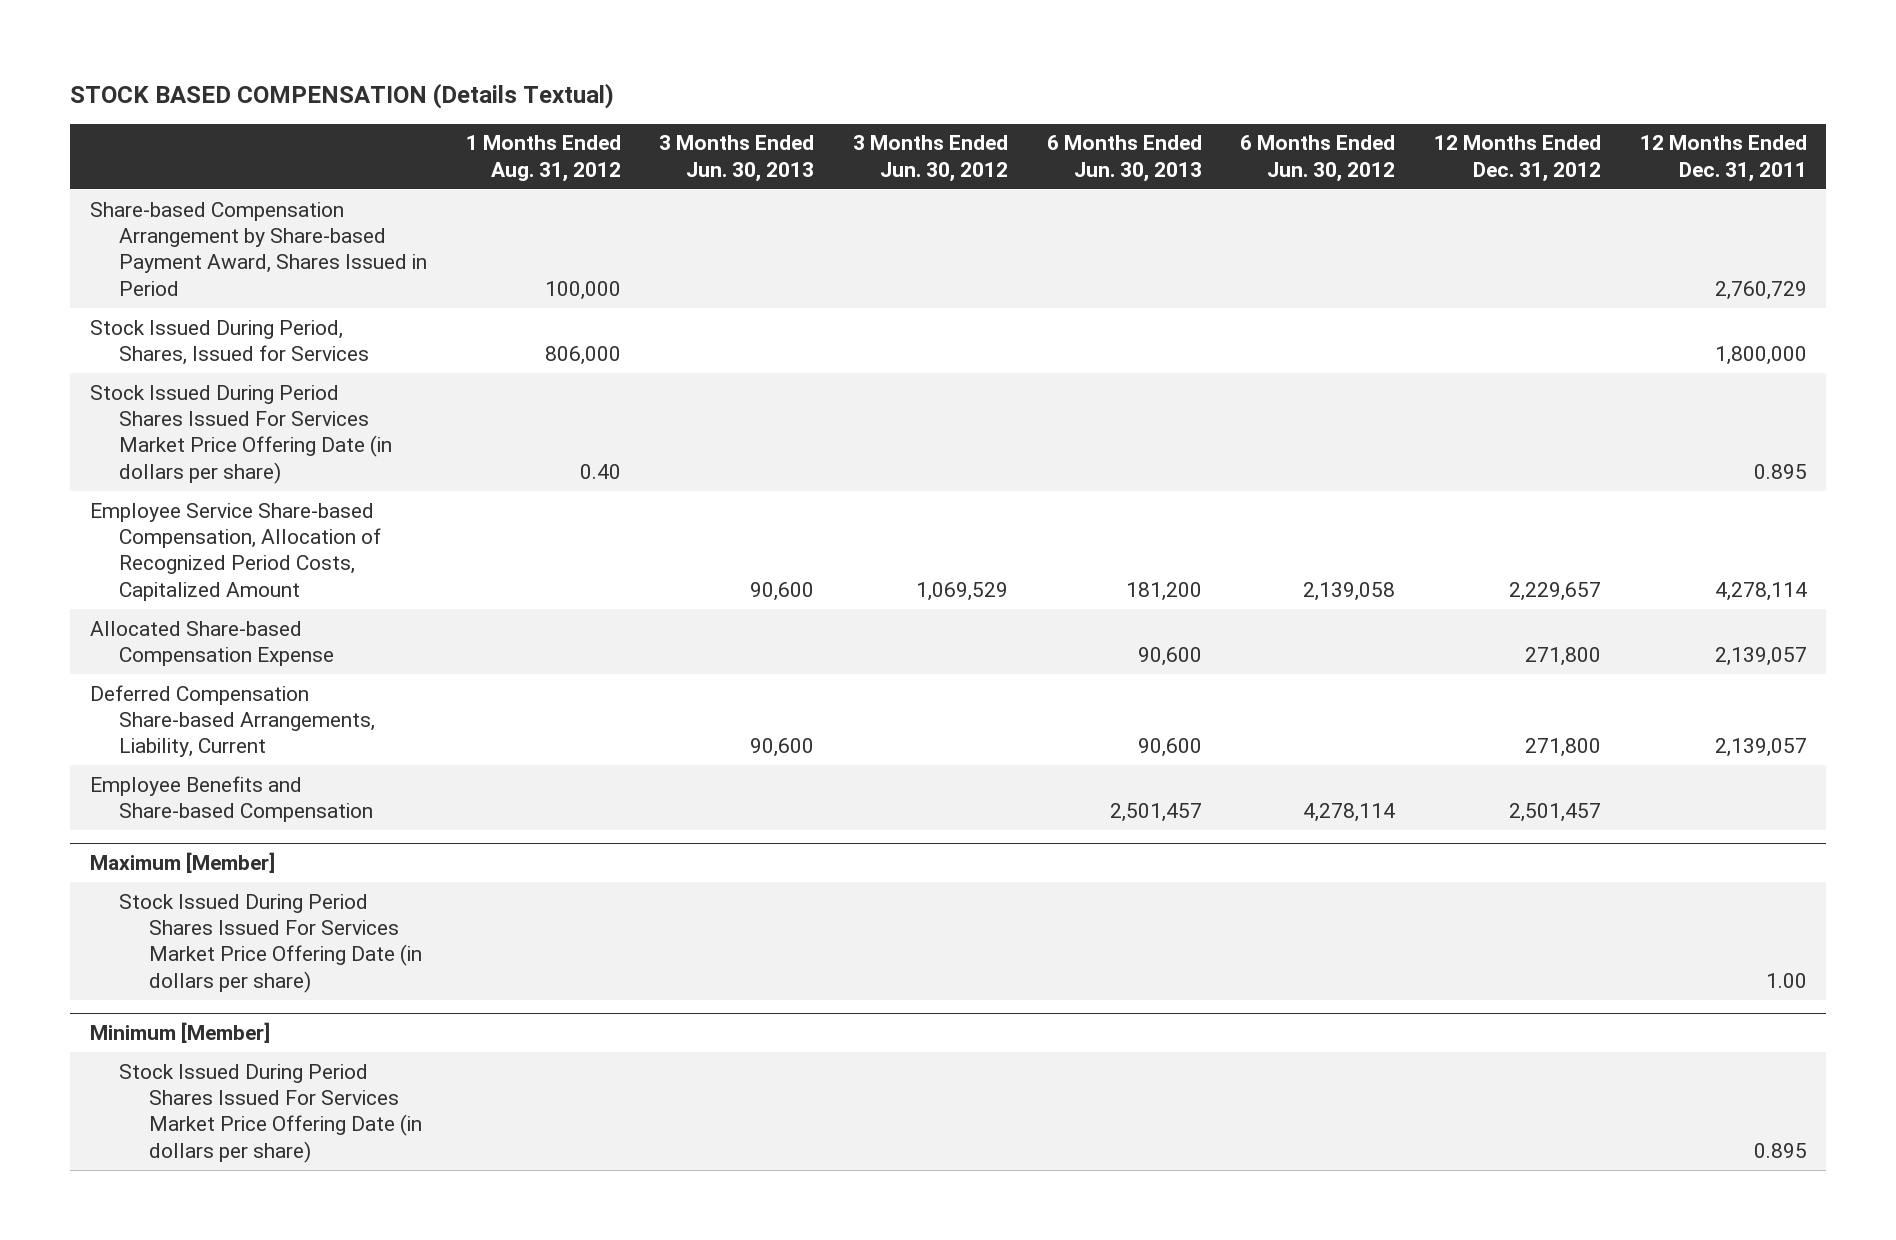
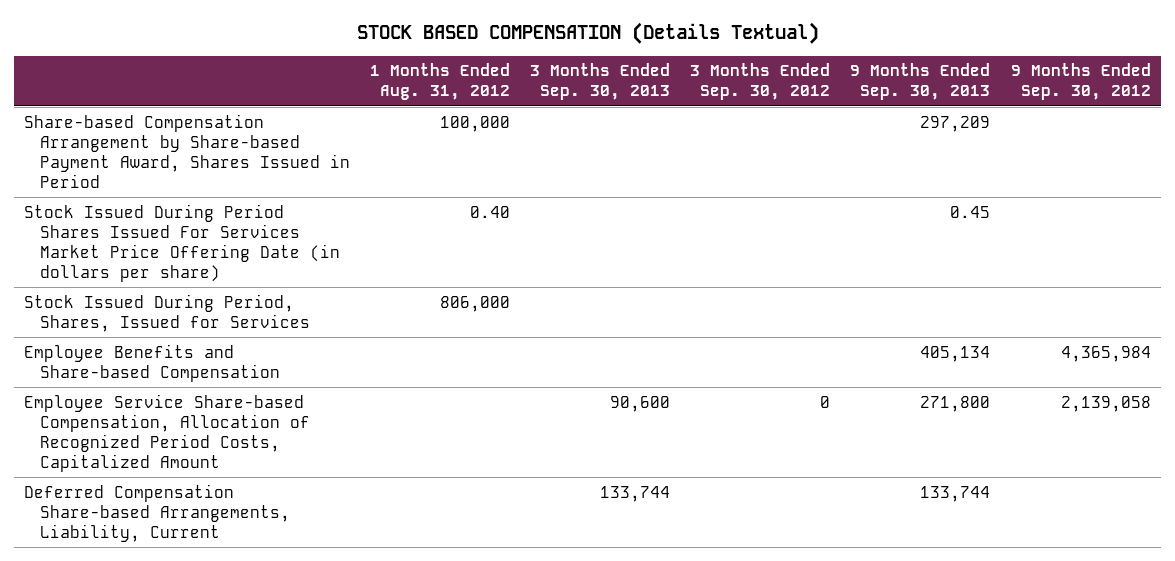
- | 1 Months Ended Aug. 31, 2012 | 3 Months Ended Jun. 30, 2013 | 3 Months Ended Jun. 30, 2012 | 6 Months Ended Jun. 30, 2013 | 6 Months Ended Jun. 30, 2012 | 12 Months Ended Dec. 31, 2012 | 12 Months Ended Dec. 31, 2011
+ | 1 Months Ended Aug. 31, 2012 | 3 Months Ended Sep. 30, 2013 | 3 Months Ended Sep. 30, 2012 | 9 Months Ended Sep. 30, 2013 | 9 Months Ended Sep. 30, 2012
moved down: Stock Issued During Period, Shares, Issued for Services | 806,000 | | | |
moved up: Employee Benefits and Share-based Compensation | | | | 405,134 | 4,365,984
- Allocated Share-based Compensation Expense | | | | 90,600 | | 271,800 | 2,139,057
- Maximum [Member]
- Stock Issued During Period Shares Issued For Services Market Price Offering Date (in dollars per share) | | | | | | | 1.00
- Minimum [Member]
- Stock Issued During Period Shares Issued For Services Market Price Offering Date (in dollars per share) | | | | | | | 0.895

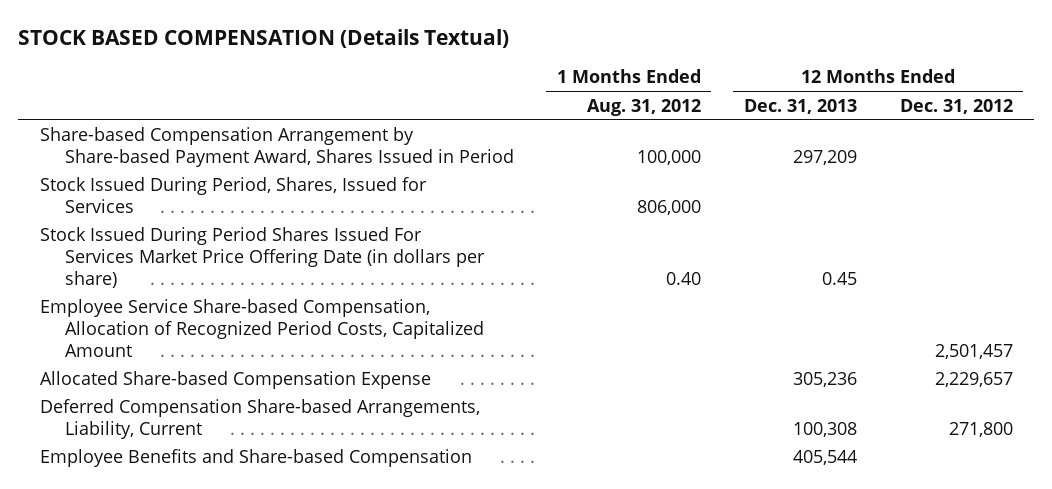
- | 1 Months Ended Aug. 31, 2012 | 3 Months Ended Sep. 30, 2013 | 3 Months Ended Sep. 30, 2012 | 9 Months Ended Sep. 30, 2013 | 9 Months Ended Sep. 30, 2012
+ | 1 Months Ended Aug. 31, 2012 | 12 Months Ended Dec. 31, 2013 | 12 Months Ended Dec. 31, 2012
moved down: Stock Issued During Period Shares Issued For Services Market Price Offering Date (in dollars per share) | 0.40 | 0.45 |
+ Allocated Share-based Compensation Expense | | 305,236 | 2,229,657
moved down: Employee Benefits and Share-based Compensation | | 405,544 |

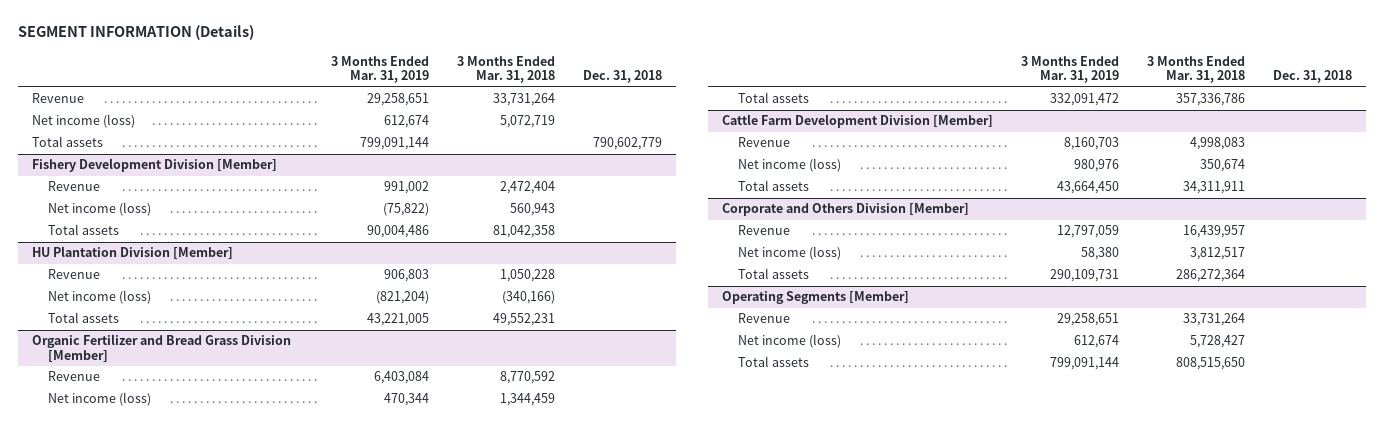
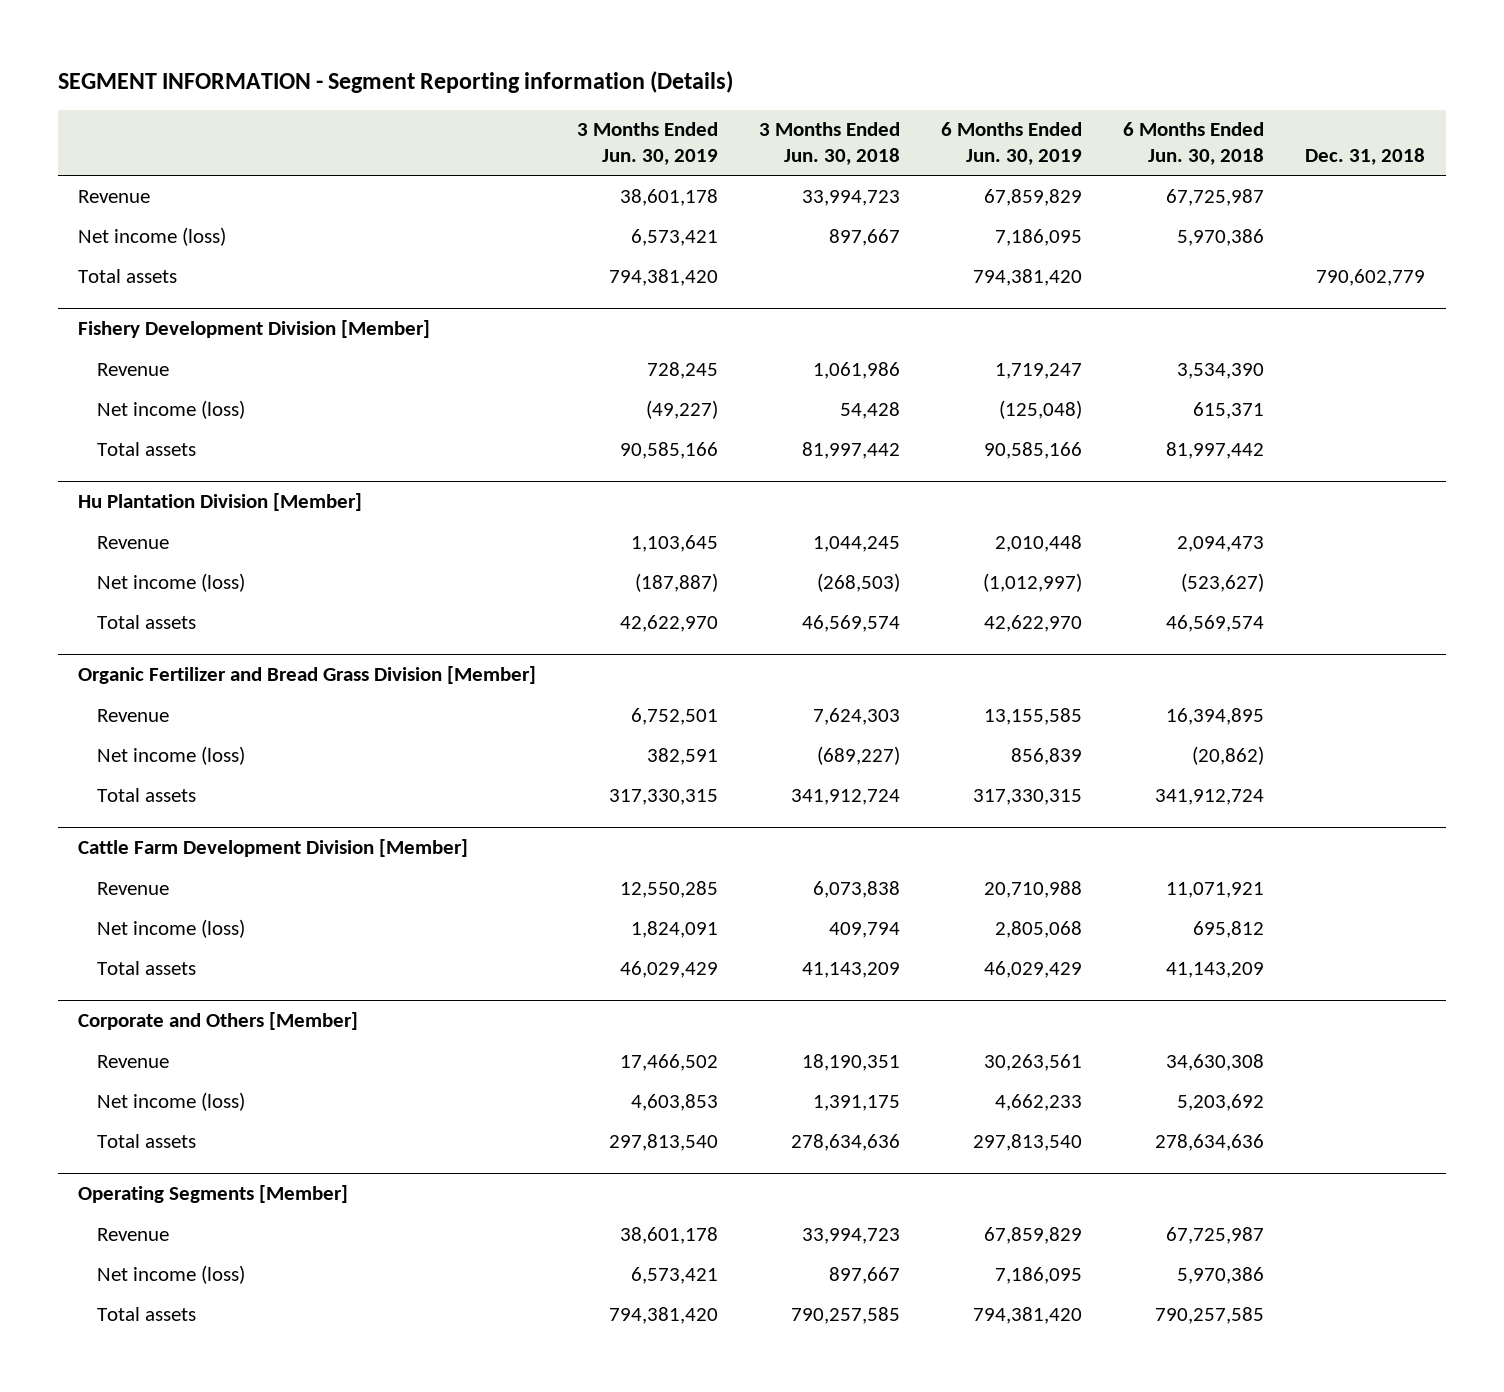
- SEGMENT INFORMATION (Details)
+ SEGMENT INFORMATION - Segment Reporting information (Details)
- | 3 Months Ended Mar. 31, 2019 | 3 Months Ended Mar. 31, 2018 | Dec. 31, 2018
+ | 3 Months Ended Jun. 30, 2019 | 3 Months Ended Jun. 30, 2018 | 6 Months Ended Jun. 30, 2019 | 6 Months Ended Jun. 30, 2018 | Dec. 31, 2018
- HU Plantation Division [Member]
+ Hu Plantation Division [Member]
- Corporate and Others Division [Member]
+ Corporate and Others [Member]

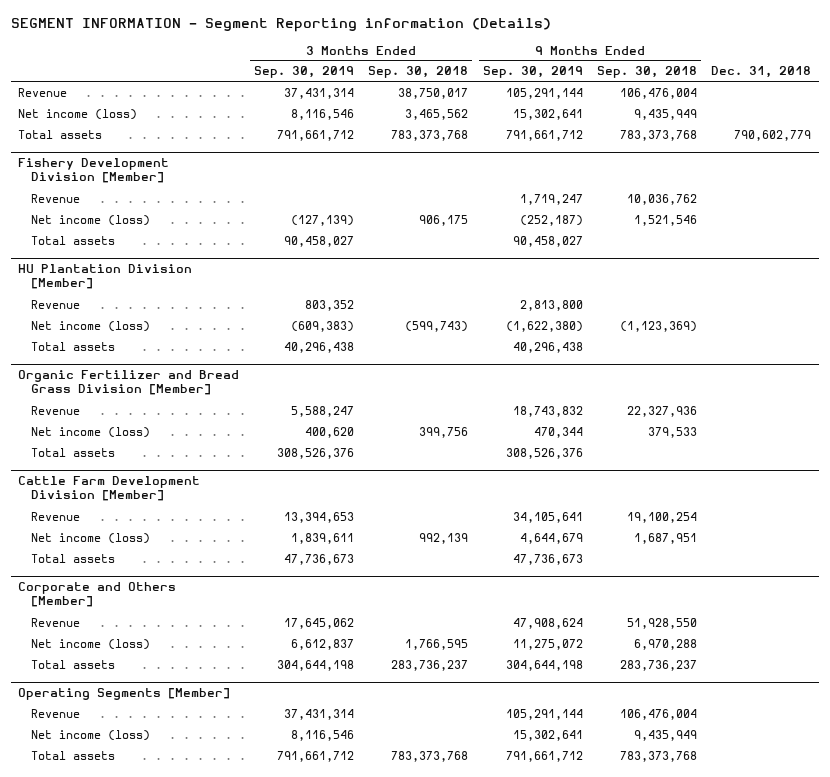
- | 3 Months Ended Jun. 30, 2019 | 3 Months Ended Jun. 30, 2018 | 6 Months Ended Jun. 30, 2019 | 6 Months Ended Jun. 30, 2018 | Dec. 31, 2018
+ | 3 Months Ended Sep. 30, 2019 | 3 Months Ended Sep. 30, 2018 | 9 Months Ended Sep. 30, 2019 | 9 Months Ended Sep. 30, 2018 | Dec. 31, 2018
- Hu Plantation Division [Member]
+ HU Plantation Division [Member]

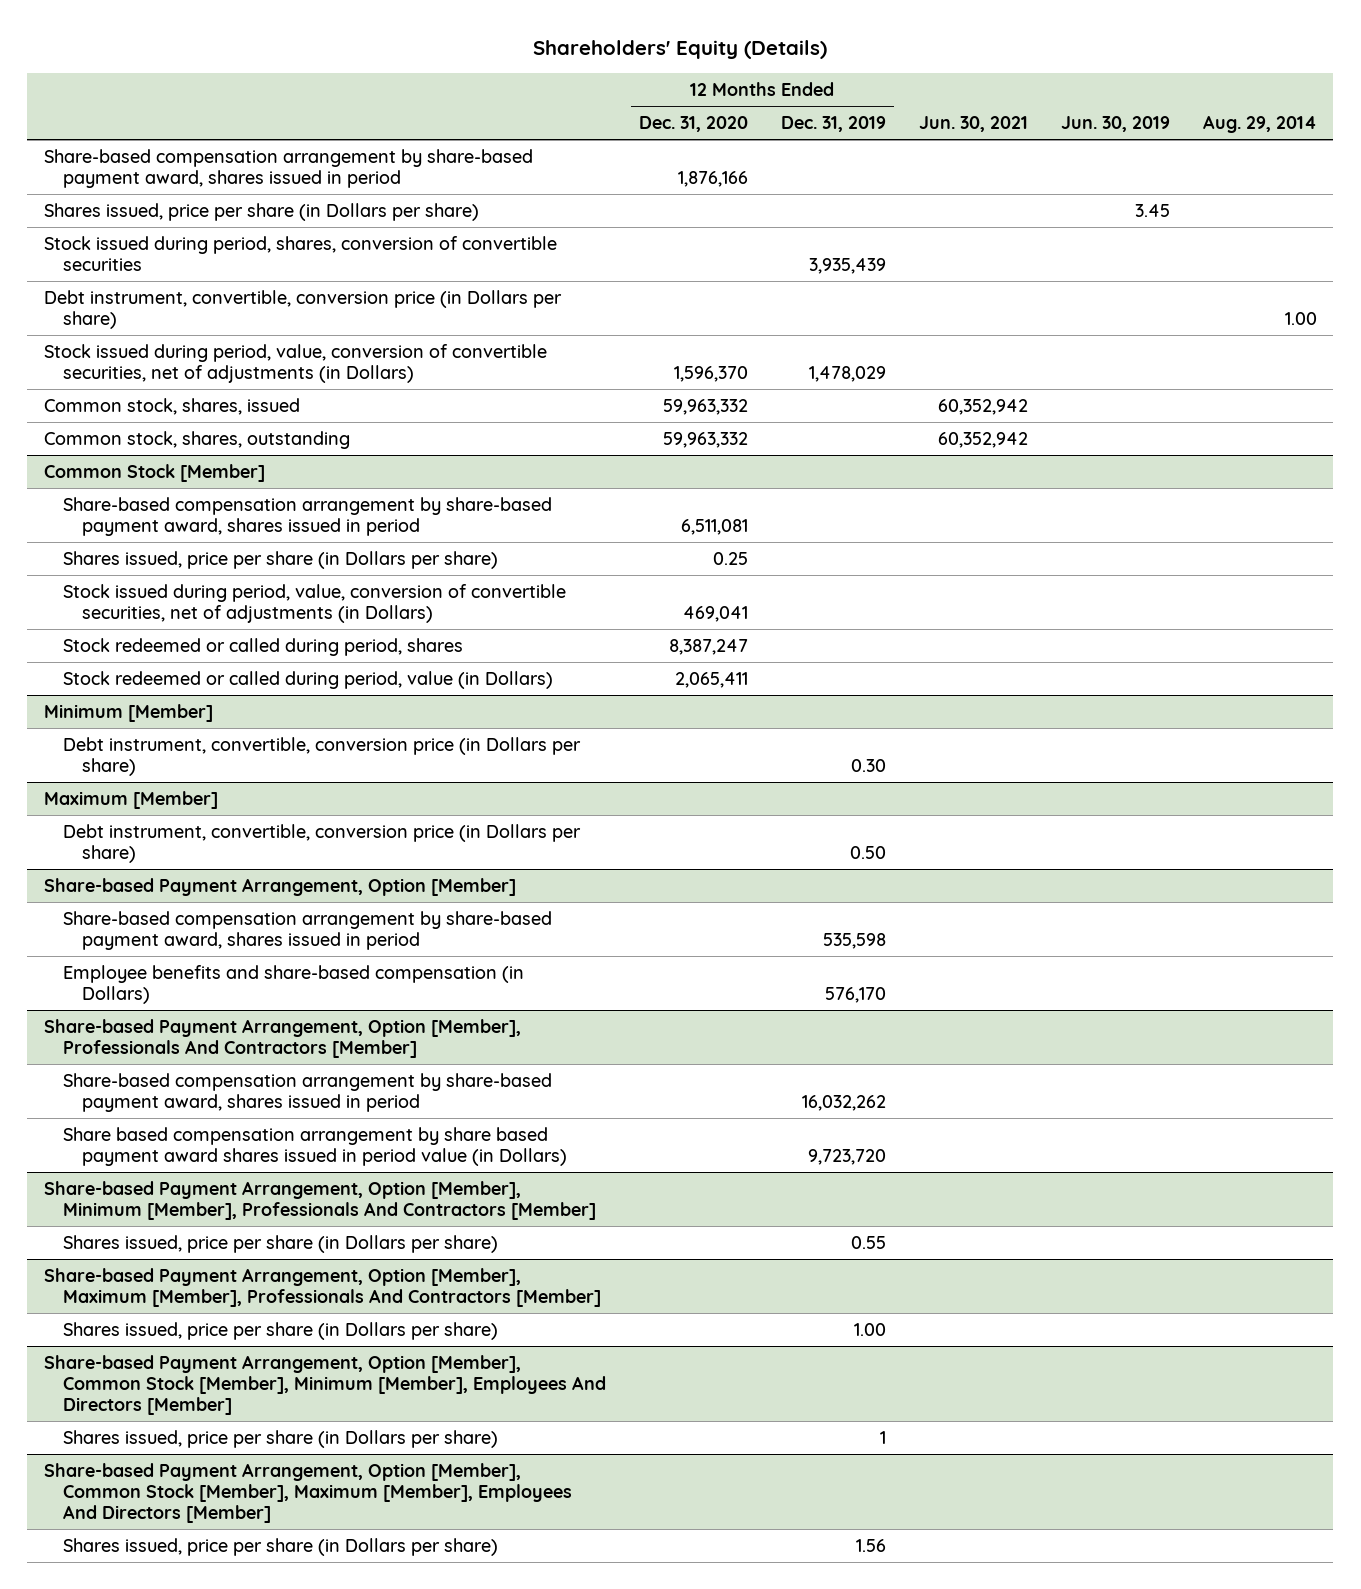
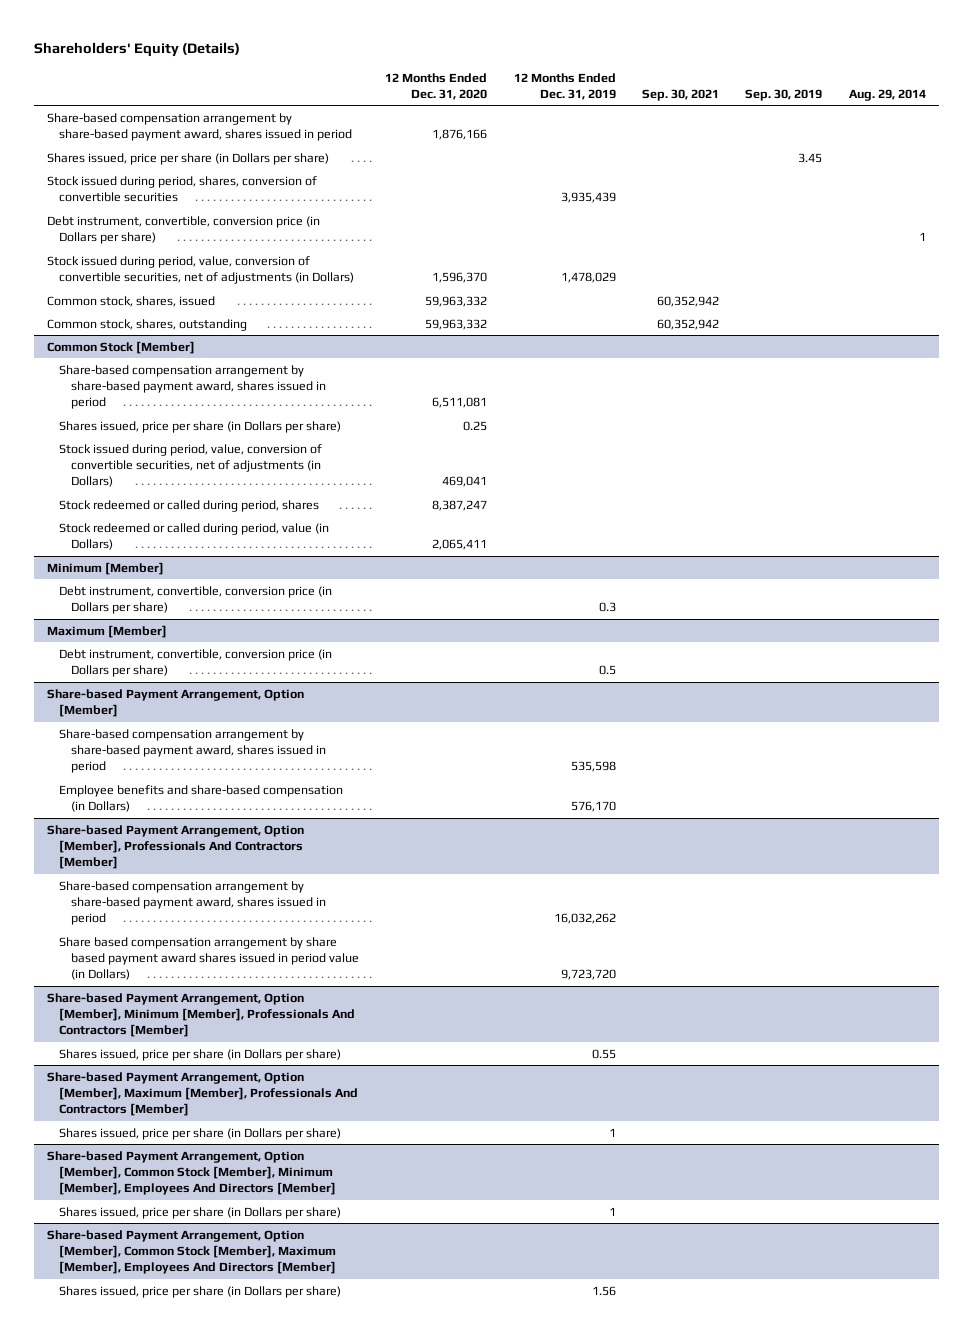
- | 12 Months Ended Dec. 31, 2020 | 12 Months Ended Dec. 31, 2019 | Jun. 30, 2021 | Jun. 30, 2019 | Aug. 29, 2014
+ | 12 Months Ended Dec. 31, 2020 | 12 Months Ended Dec. 31, 2019 | Sep. 30, 2021 | Sep. 30, 2019 | Aug. 29, 2014
- Debt instrument, convertible, conversion price (in Dollars per share) | | | | | 1.00
+ Debt instrument, convertible, conversion price (in Dollars per share) | | | | | 1
@ Minimum [Member]
- Debt instrument, convertible, conversion price (in Dollars per share) | | 0.30 | | |
+ Debt instrument, convertible, conversion price (in Dollars per share) | | 0.3 | | |
@ Maximum [Member]
- Debt instrument, convertible, conversion price (in Dollars per share) | | 0.50 | | |
+ Debt instrument, convertible, conversion price (in Dollars per share) | | 0.5 | | |
@ Share-based Payment Arrangement, Option [Member], Maximum [Member], Professionals And Contractors [Member]
- Shares issued, price per share (in Dollars per share) | | 1.00 | | |
+ Shares issued, price per share (in Dollars per share) | | 1 | | |

